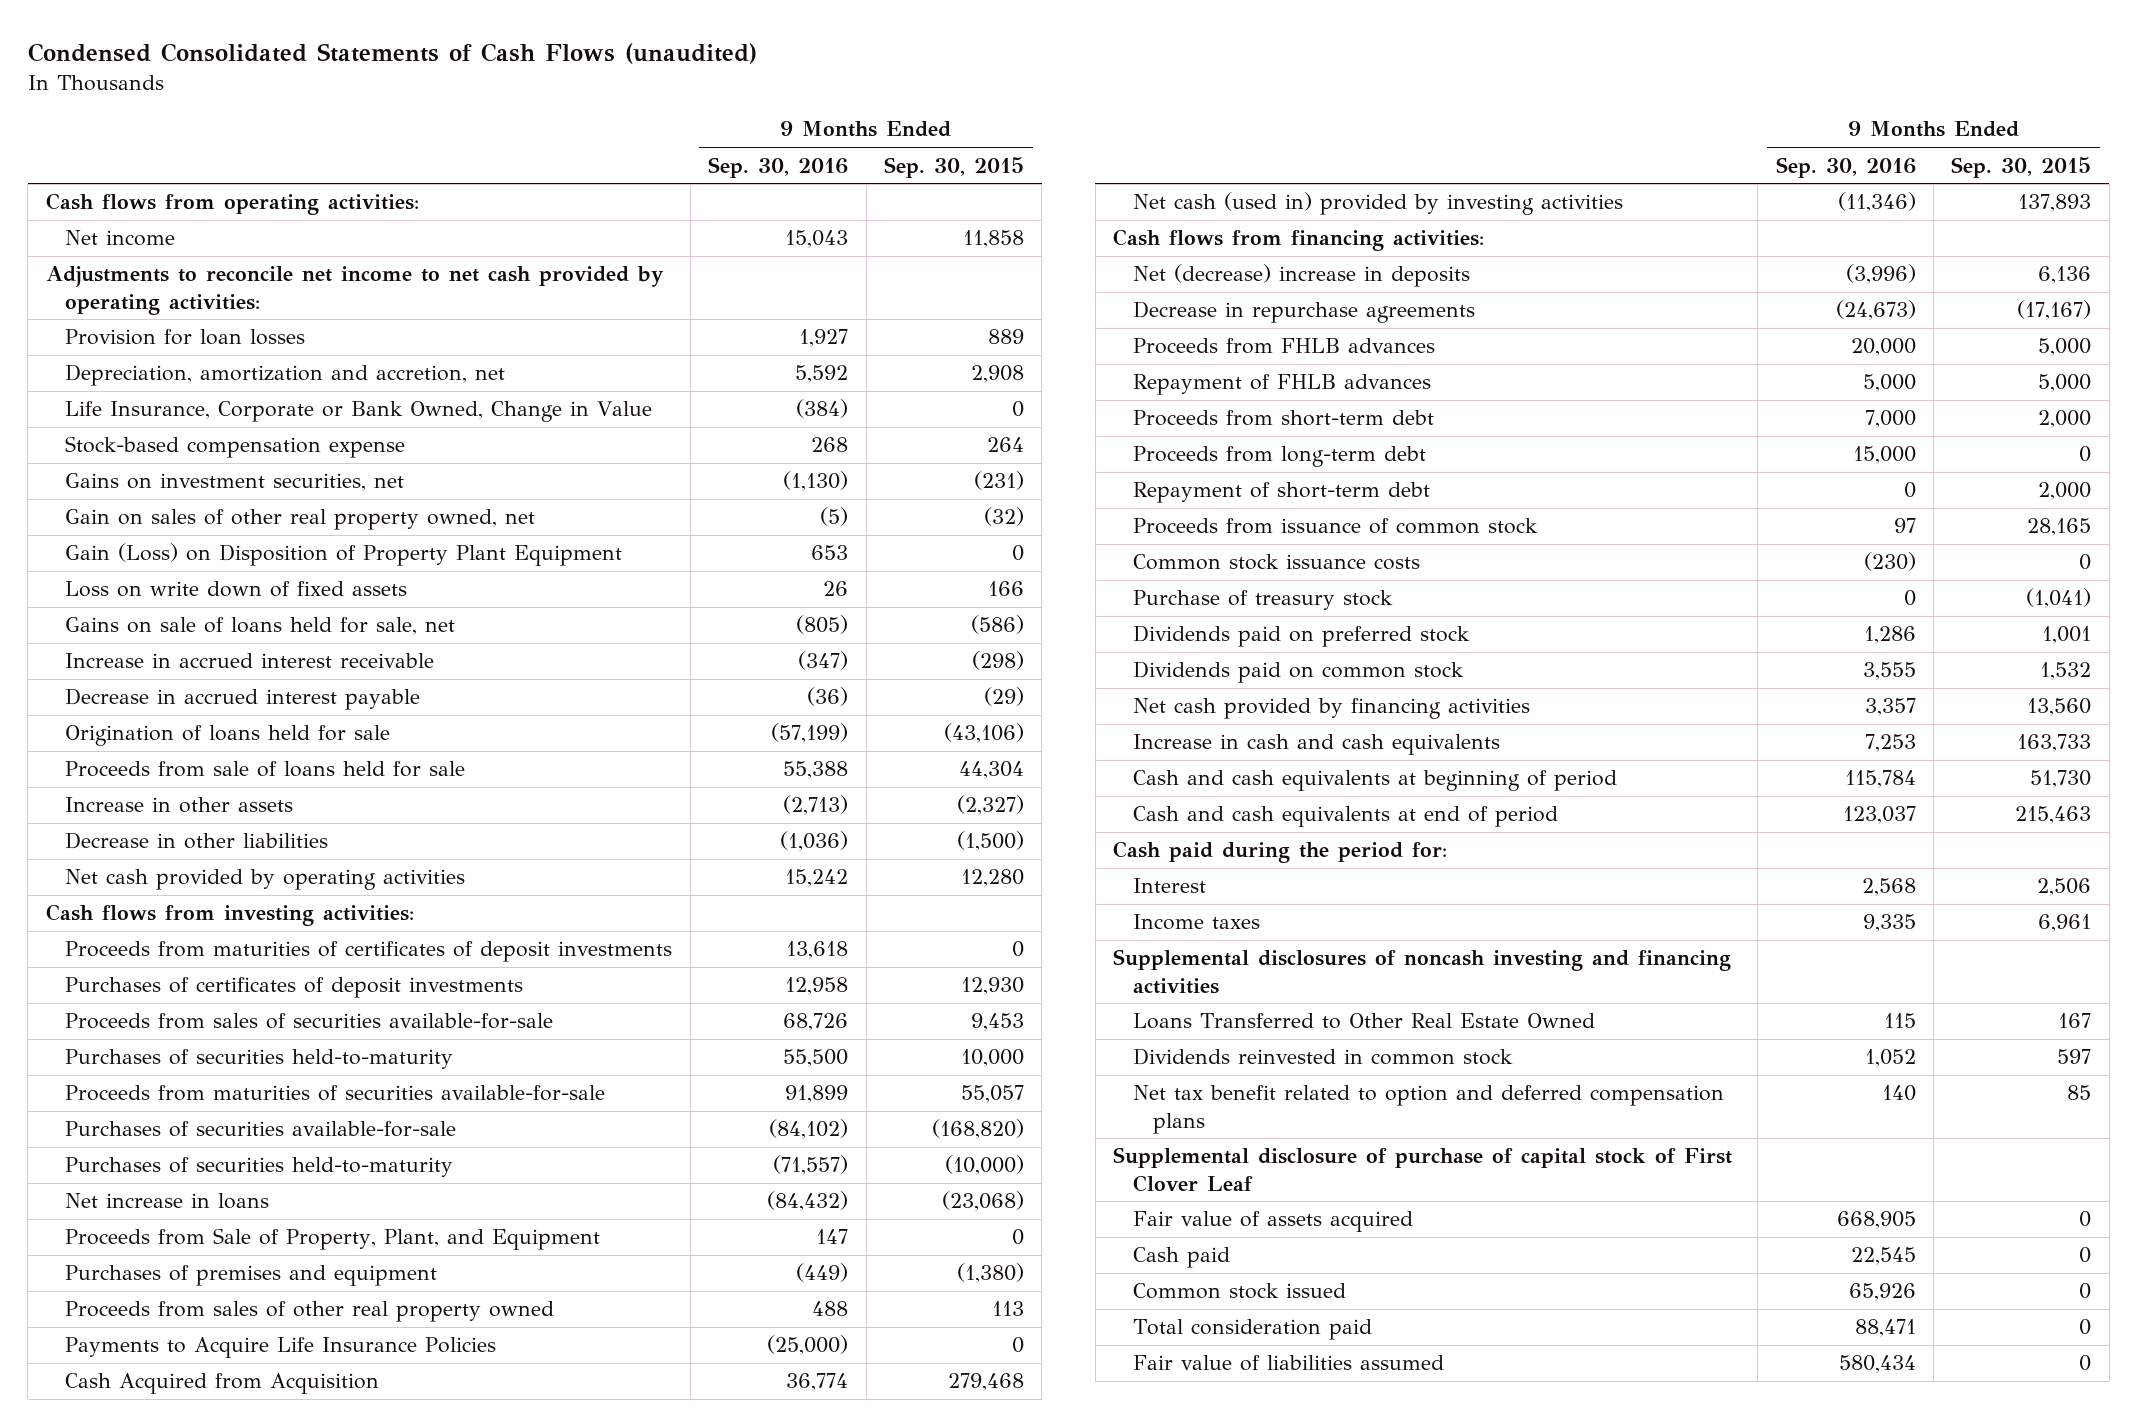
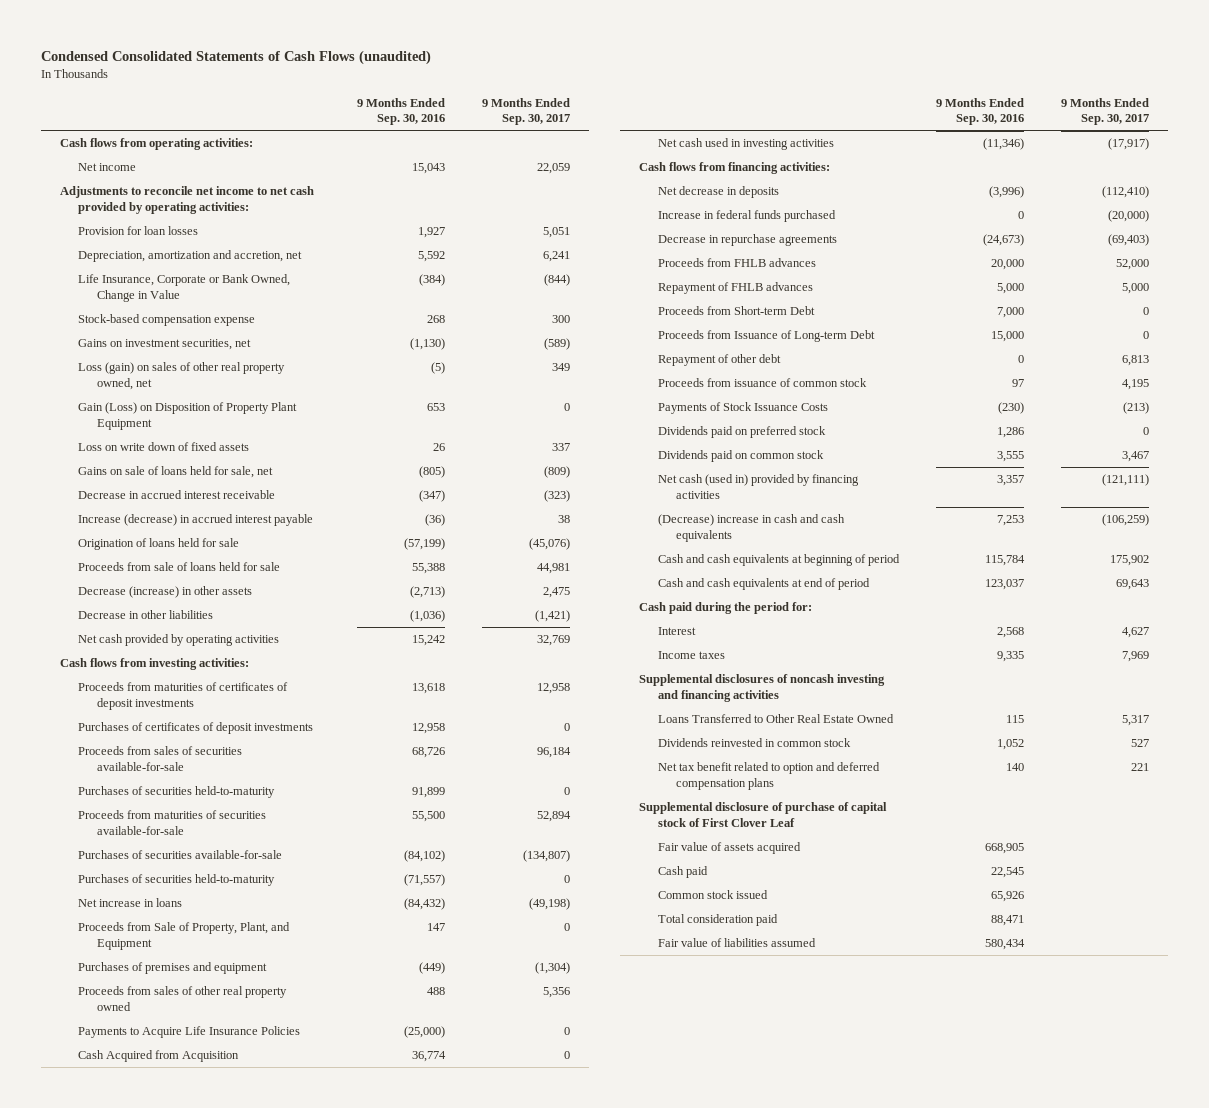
- | 9 Months Ended Sep. 30, 2016 | 9 Months Ended Sep. 30, 2015
+ | 9 Months Ended Sep. 30, 2016 | 9 Months Ended Sep. 30, 2017
- Gain on sales of other real property owned, net | (5) | (32)
+ Loss (gain) on sales of other real property owned, net | (5) | 349
- Increase in accrued interest receivable | (347) | (298)
- Decrease in accrued interest payable | (36) | (29)
+ Decrease in accrued interest receivable | (347) | (323)
+ Increase (decrease) in accrued interest payable | (36) | 38
- Increase in other assets | (2,713) | (2,327)
+ Decrease (increase) in other assets | (2,713) | 2,475
- Purchases of securities held-to-maturity | 55,500 | 10,000
- Proceeds from maturities of securities available-for-sale | 91,899 | 55,057
+ Purchases of securities held-to-maturity | 91,899 | 0
+ Proceeds from maturities of securities available-for-sale | 55,500 | 52,894
- Net cash (used in) provided by investing activities | (11,346) | 137,893
+ Net cash used in investing activities | (11,346) | (17,917)
- Net (decrease) increase in deposits | (3,996) | 6,136
+ Net decrease in deposits | (3,996) | (112,410)
+ Increase in federal funds purchased | 0 | (20,000)
- Proceeds from short-term debt | 7,000 | 2,000
- Proceeds from long-term debt | 15,000 | 0
- Repayment of short-term debt | 0 | 2,000
+ Proceeds from Short-term Debt | 7,000 | 0
+ Proceeds from Issuance of Long-term Debt | 15,000 | 0
+ Repayment of other debt | 0 | 6,813
- Common stock issuance costs | (230) | 0
- Purchase of treasury stock | 0 | (1,041)
+ Payments of Stock Issuance Costs | (230) | (213)
- Net cash provided by financing activities | 3,357 | 13,560
- Increase in cash and cash equivalents | 7,253 | 163,733
+ Net cash (used in) provided by financing activities | 3,357 | (121,111)
+ (Decrease) increase in cash and cash equivalents | 7,253 | (106,259)

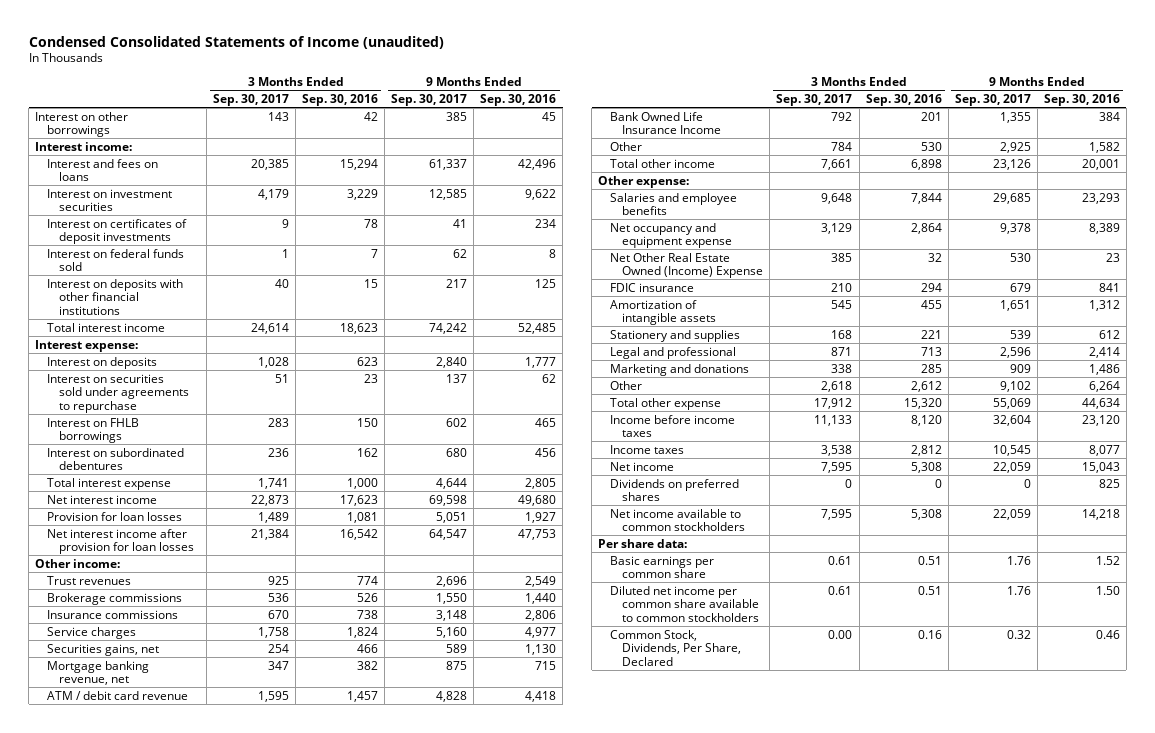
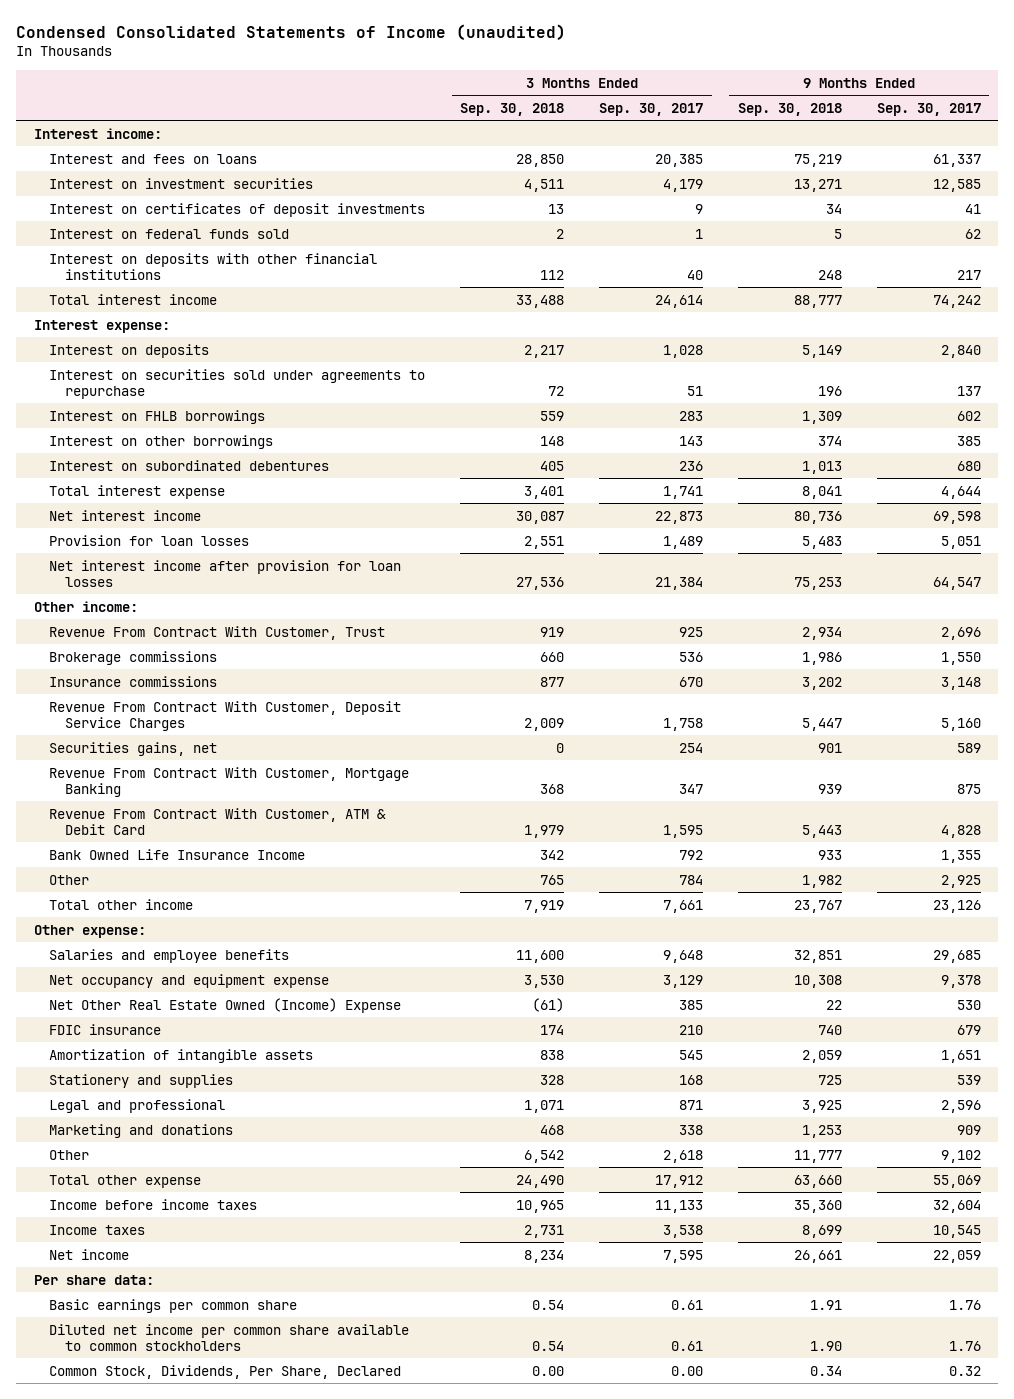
- | 3 Months Ended Sep. 30, 2017 | 3 Months Ended Sep. 30, 2016 | 9 Months Ended Sep. 30, 2017 | 9 Months Ended Sep. 30, 2016
+ | 3 Months Ended Sep. 30, 2018 | 3 Months Ended Sep. 30, 2017 | 9 Months Ended Sep. 30, 2018 | 9 Months Ended Sep. 30, 2017
moved down: Interest on other borrowings | 148 | 143 | 374 | 385
- Trust revenues | 925 | 774 | 2,696 | 2,549
+ Revenue From Contract With Customer, Trust | 919 | 925 | 2,934 | 2,696
- Service charges | 1,758 | 1,824 | 5,160 | 4,977
+ Revenue From Contract With Customer, Deposit Service Charges | 2,009 | 1,758 | 5,447 | 5,160
- Mortgage banking revenue, net | 347 | 382 | 875 | 715
- ATM / debit card revenue | 1,595 | 1,457 | 4,828 | 4,418
+ Revenue From Contract With Customer, Mortgage Banking | 368 | 347 | 939 | 875
+ Revenue From Contract With Customer, ATM & Debit Card | 1,979 | 1,595 | 5,443 | 4,828
- Dividends on preferred shares | 0 | 0 | 0 | 825
- Net income available to common stockholders | 7,595 | 5,308 | 22,059 | 14,218

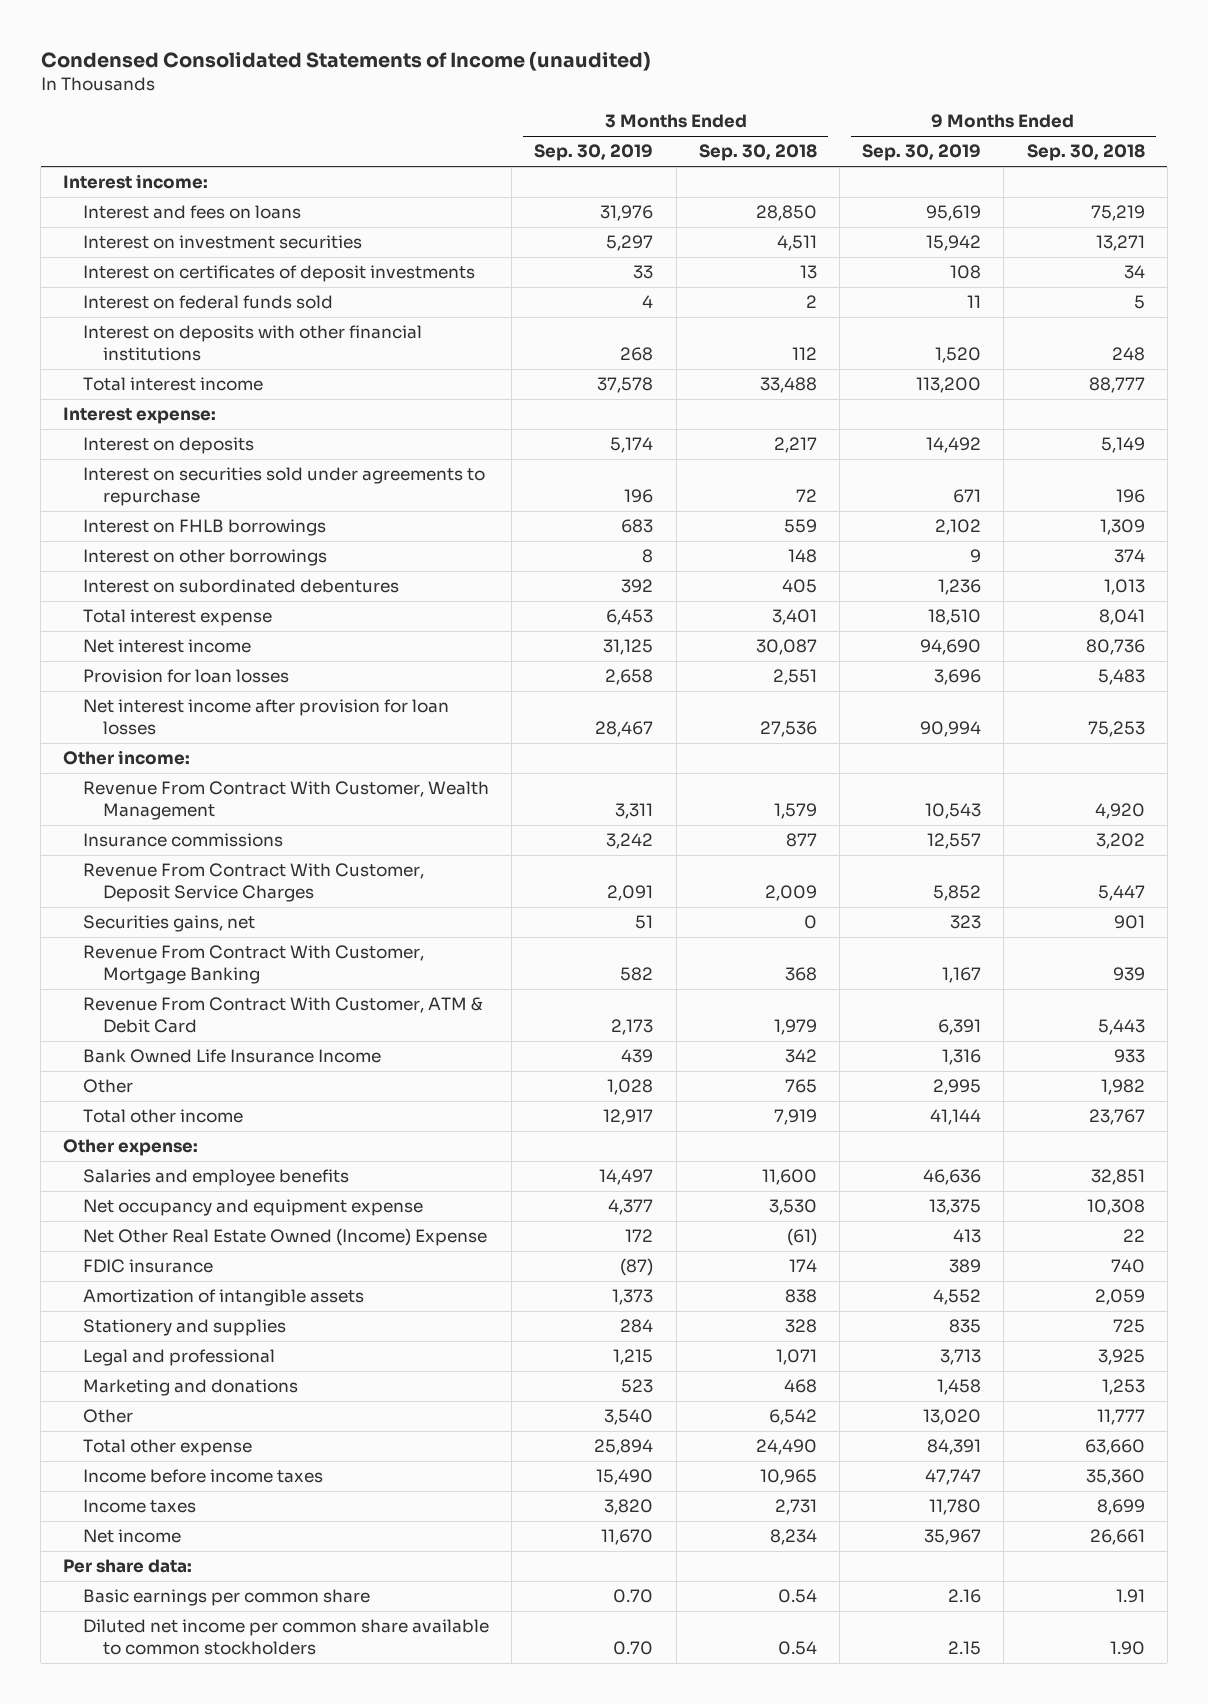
- | 3 Months Ended Sep. 30, 2018 | 3 Months Ended Sep. 30, 2017 | 9 Months Ended Sep. 30, 2018 | 9 Months Ended Sep. 30, 2017
+ | 3 Months Ended Sep. 30, 2019 | 3 Months Ended Sep. 30, 2018 | 9 Months Ended Sep. 30, 2019 | 9 Months Ended Sep. 30, 2018
- Revenue From Contract With Customer, Trust | 919 | 925 | 2,934 | 2,696
- Brokerage commissions | 660 | 536 | 1,986 | 1,550
+ Revenue From Contract With Customer, Wealth Management | 3,311 | 1,579 | 10,543 | 4,920
- Common Stock, Dividends, Per Share, Declared | 0.00 | 0.00 | 0.34 | 0.32

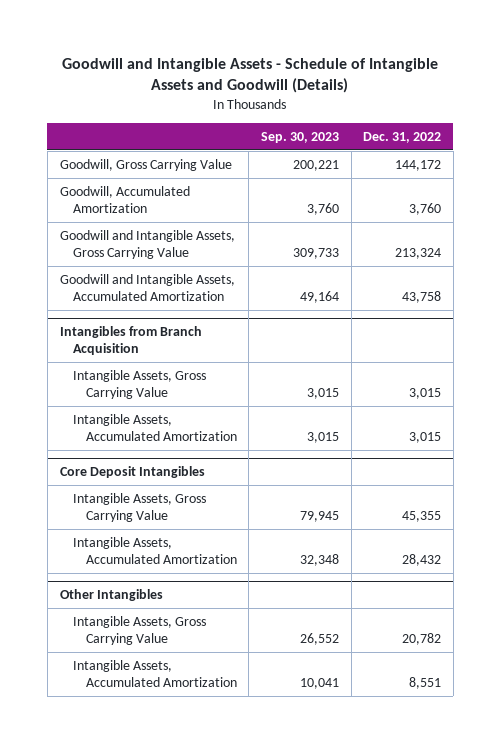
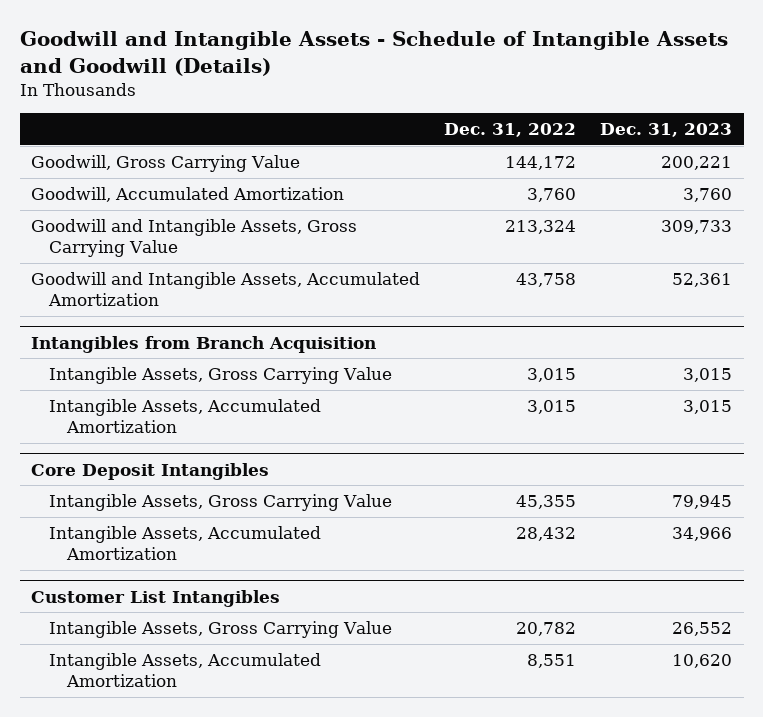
- | Sep. 30, 2023 | Dec. 31, 2022
+ | Dec. 31, 2022 | Dec. 31, 2023
- Other Intangibles
+ Customer List Intangibles

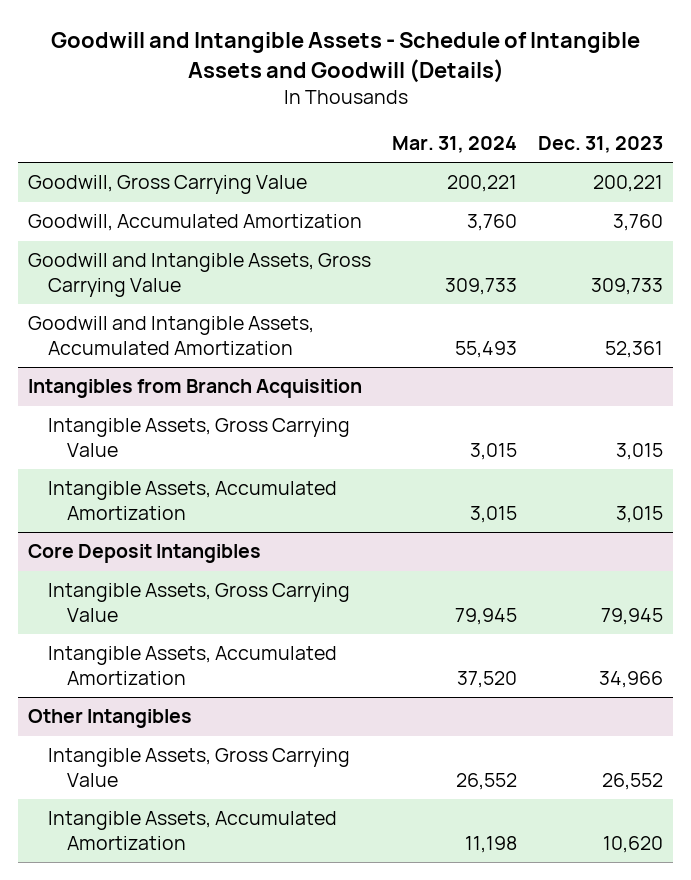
- | Dec. 31, 2022 | Dec. 31, 2023
+ | Mar. 31, 2024 | Dec. 31, 2023
- Customer List Intangibles
+ Other Intangibles

